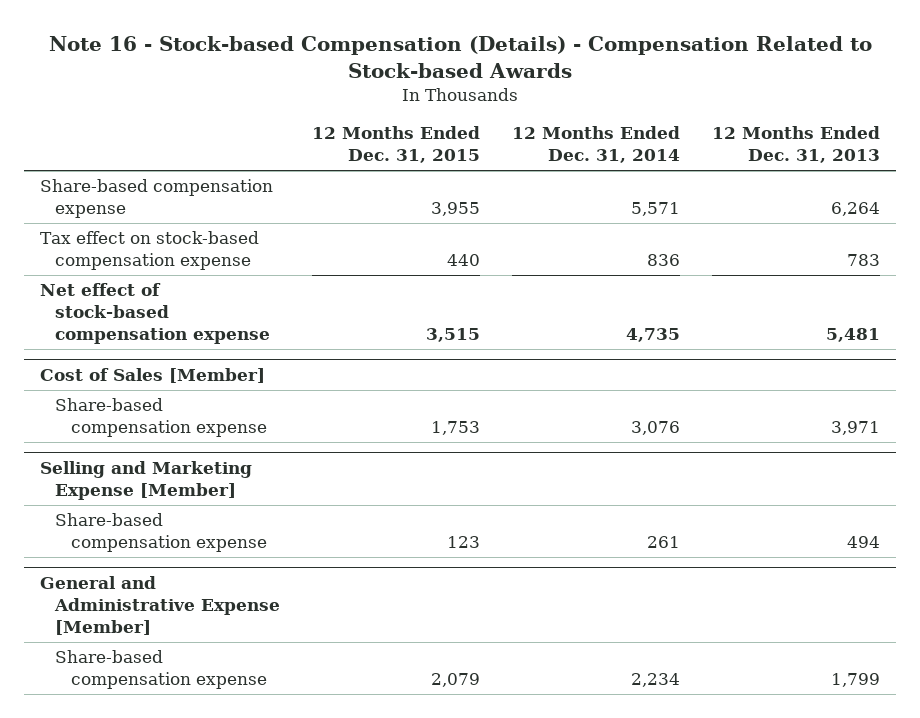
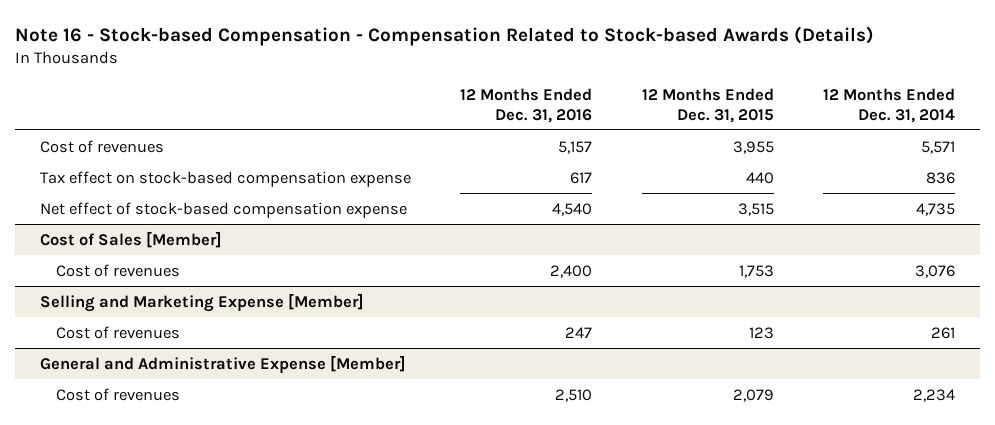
- Note 16 - Stock-based Compensation (Details) - Compensation Related to Stock-based Awards
+ Note 16 - Stock-based Compensation - Compensation Related to Stock-based Awards (Details)
- | 12 Months Ended Dec. 31, 2015 | 12 Months Ended Dec. 31, 2014 | 12 Months Ended Dec. 31, 2013
+ | 12 Months Ended Dec. 31, 2016 | 12 Months Ended Dec. 31, 2015 | 12 Months Ended Dec. 31, 2014
- Share-based compensation expense | 3,955 | 5,571 | 6,264
+ Cost of revenues | 5,157 | 3,955 | 5,571
@ Cost of Sales [Member]
- Share-based compensation expense | 1,753 | 3,076 | 3,971
+ Cost of revenues | 2,400 | 1,753 | 3,076
@ Selling and Marketing Expense [Member]
- Share-based compensation expense | 123 | 261 | 494
+ Cost of revenues | 247 | 123 | 261
@ General and Administrative Expense [Member]
- Share-based compensation expense | 2,079 | 2,234 | 1,799
+ Cost of revenues | 2,510 | 2,079 | 2,234

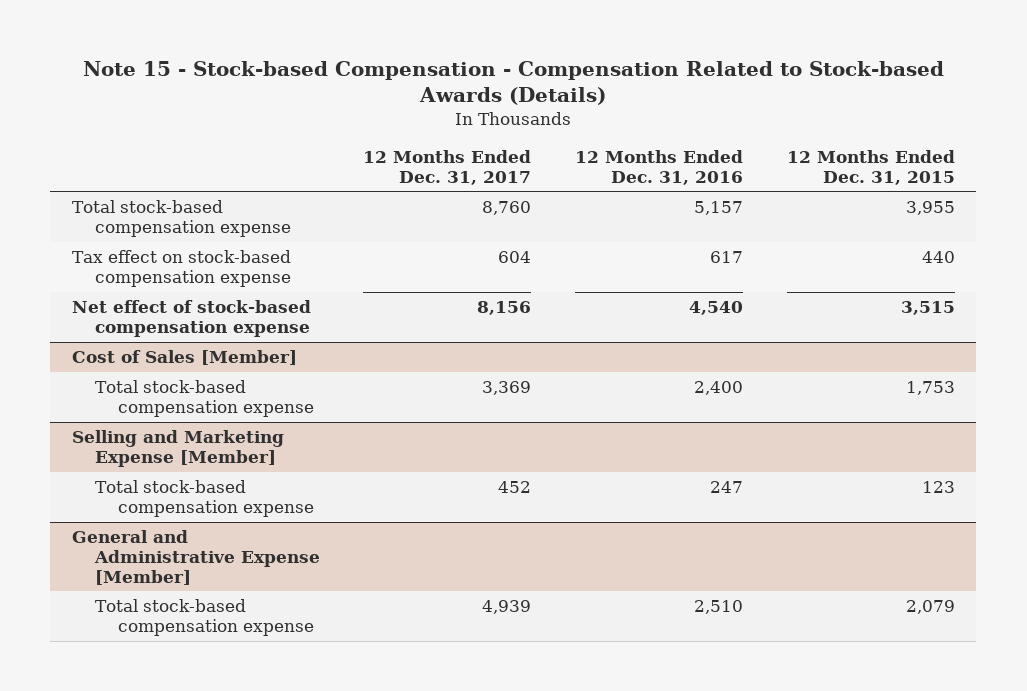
- Note 16 - Stock-based Compensation - Compensation Related to Stock-based Awards (Details)
+ Note 15 - Stock-based Compensation - Compensation Related to Stock-based Awards (Details)
- | 12 Months Ended Dec. 31, 2016 | 12 Months Ended Dec. 31, 2015 | 12 Months Ended Dec. 31, 2014
+ | 12 Months Ended Dec. 31, 2017 | 12 Months Ended Dec. 31, 2016 | 12 Months Ended Dec. 31, 2015
- Cost of revenues | 5,157 | 3,955 | 5,571
+ Total stock-based compensation expense | 8,760 | 5,157 | 3,955
@ Cost of Sales [Member]
- Cost of revenues | 2,400 | 1,753 | 3,076
+ Total stock-based compensation expense | 3,369 | 2,400 | 1,753
@ Selling and Marketing Expense [Member]
- Cost of revenues | 247 | 123 | 261
+ Total stock-based compensation expense | 452 | 247 | 123
@ General and Administrative Expense [Member]
- Cost of revenues | 2,510 | 2,079 | 2,234
+ Total stock-based compensation expense | 4,939 | 2,510 | 2,079

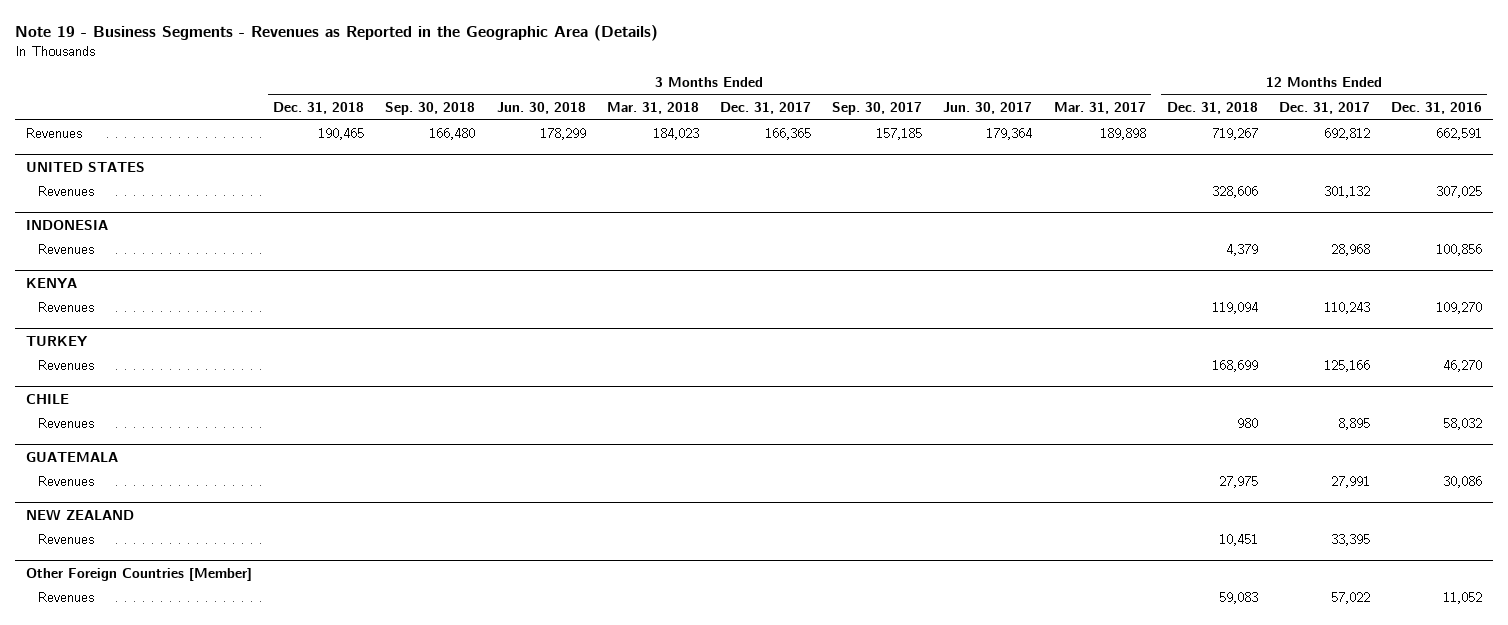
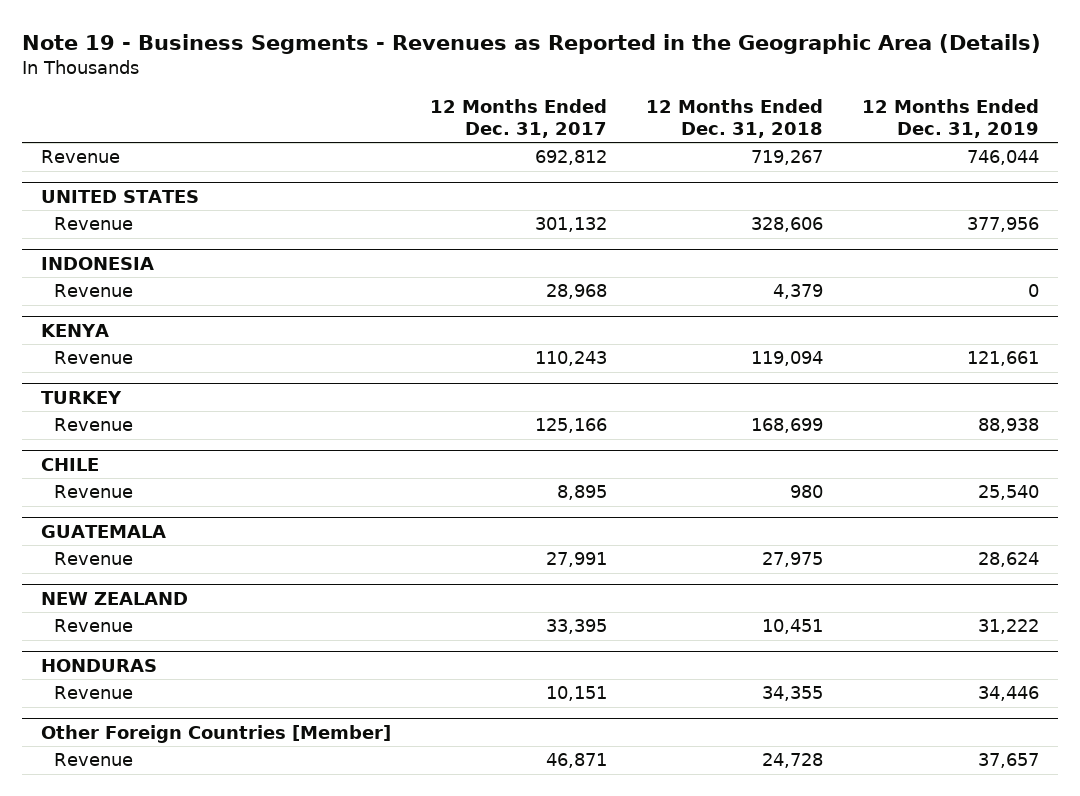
- | 3 Months Ended Dec. 31, 2018 | 3 Months Ended Sep. 30, 2018 | 3 Months Ended Jun. 30, 2018 | 3 Months Ended Mar. 31, 2018 | 3 Months Ended Dec. 31, 2017 | 3 Months Ended Sep. 30, 2017 | 3 Months Ended Jun. 30, 2017 | 3 Months Ended Mar. 31, 2017 | 12 Months Ended Dec. 31, 2018 | 12 Months Ended Dec. 31, 2017 | 12 Months Ended Dec. 31, 2016
+ | 12 Months Ended Dec. 31, 2017 | 12 Months Ended Dec. 31, 2018 | 12 Months Ended Dec. 31, 2019
- Revenues | 190,465 | 166,480 | 178,299 | 184,023 | 166,365 | 157,185 | 179,364 | 189,898 | 719,267 | 692,812 | 662,591
+ Revenue | 692,812 | 719,267 | 746,044
@ UNITED STATES
- Revenues | | | | | | | | | 328,606 | 301,132 | 307,025
+ Revenue | 301,132 | 328,606 | 377,956
@ INDONESIA
- Revenues | | | | | | | | | 4,379 | 28,968 | 100,856
+ Revenue | 28,968 | 4,379 | 0
@ KENYA
- Revenues | | | | | | | | | 119,094 | 110,243 | 109,270
+ Revenue | 110,243 | 119,094 | 121,661
@ TURKEY
- Revenues | | | | | | | | | 168,699 | 125,166 | 46,270
+ Revenue | 125,166 | 168,699 | 88,938
@ CHILE
- Revenues | | | | | | | | | 980 | 8,895 | 58,032
+ Revenue | 8,895 | 980 | 25,540
@ GUATEMALA
- Revenues | | | | | | | | | 27,975 | 27,991 | 30,086
+ Revenue | 27,991 | 27,975 | 28,624
@ NEW ZEALAND
- Revenues | | | | | | | | | 10,451 | 33,395 |
+ Revenue | 33,395 | 10,451 | 31,222
+ HONDURAS
+ Revenue | 10,151 | 34,355 | 34,446
@ Other Foreign Countries [Member]
- Revenues | | | | | | | | | 59,083 | 57,022 | 11,052
+ Revenue | 46,871 | 24,728 | 37,657

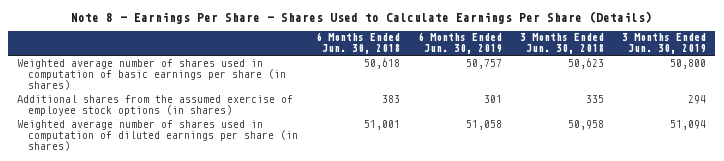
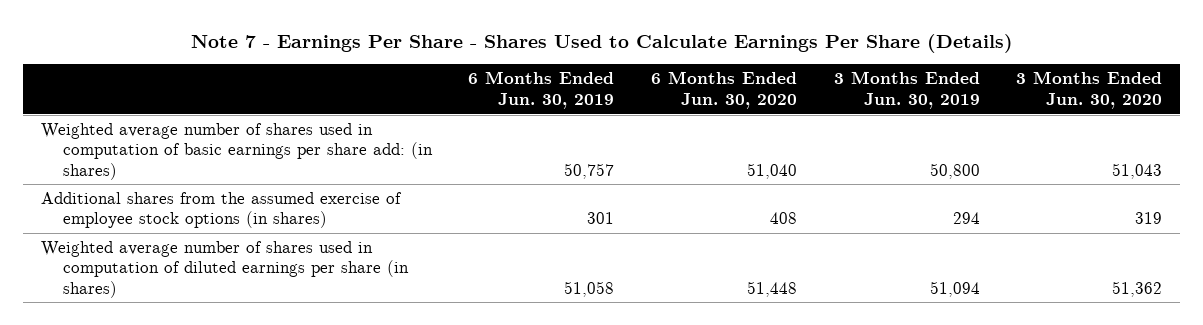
- Note 8 - Earnings Per Share - Shares Used to Calculate Earnings Per Share (Details)
+ Note 7 - Earnings Per Share - Shares Used to Calculate Earnings Per Share (Details)
- | 6 Months Ended Jun. 30, 2018 | 6 Months Ended Jun. 30, 2019 | 3 Months Ended Jun. 30, 2018 | 3 Months Ended Jun. 30, 2019
+ | 6 Months Ended Jun. 30, 2019 | 6 Months Ended Jun. 30, 2020 | 3 Months Ended Jun. 30, 2019 | 3 Months Ended Jun. 30, 2020
- Weighted average number of shares used in computation of basic earnings per share (in shares) | 50,618 | 50,757 | 50,623 | 50,800
+ Weighted average number of shares used in computation of basic earnings per share add: (in shares) | 50,757 | 51,040 | 50,800 | 51,043

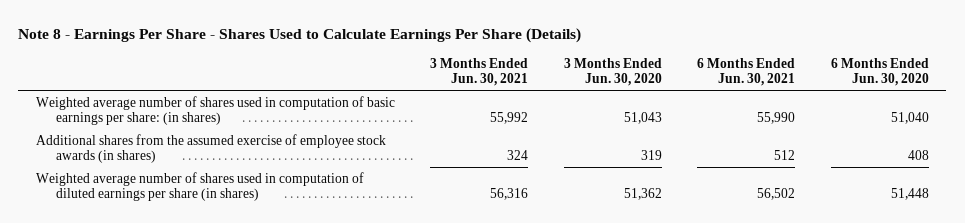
- Note 7 - Earnings Per Share - Shares Used to Calculate Earnings Per Share (Details)
+ Note 8 - Earnings Per Share - Shares Used to Calculate Earnings Per Share (Details)
- | 6 Months Ended Jun. 30, 2019 | 6 Months Ended Jun. 30, 2020 | 3 Months Ended Jun. 30, 2019 | 3 Months Ended Jun. 30, 2020
+ | 3 Months Ended Jun. 30, 2021 | 3 Months Ended Jun. 30, 2020 | 6 Months Ended Jun. 30, 2021 | 6 Months Ended Jun. 30, 2020
- Weighted average number of shares used in computation of basic earnings per share add: (in shares) | 50,757 | 51,040 | 50,800 | 51,043
- Additional shares from the assumed exercise of employee stock options (in shares) | 301 | 408 | 294 | 319
+ Weighted average number of shares used in computation of basic earnings per share: (in shares) | 55,992 | 51,043 | 55,990 | 51,040
+ Additional shares from the assumed exercise of employee stock awards (in shares) | 324 | 319 | 512 | 408

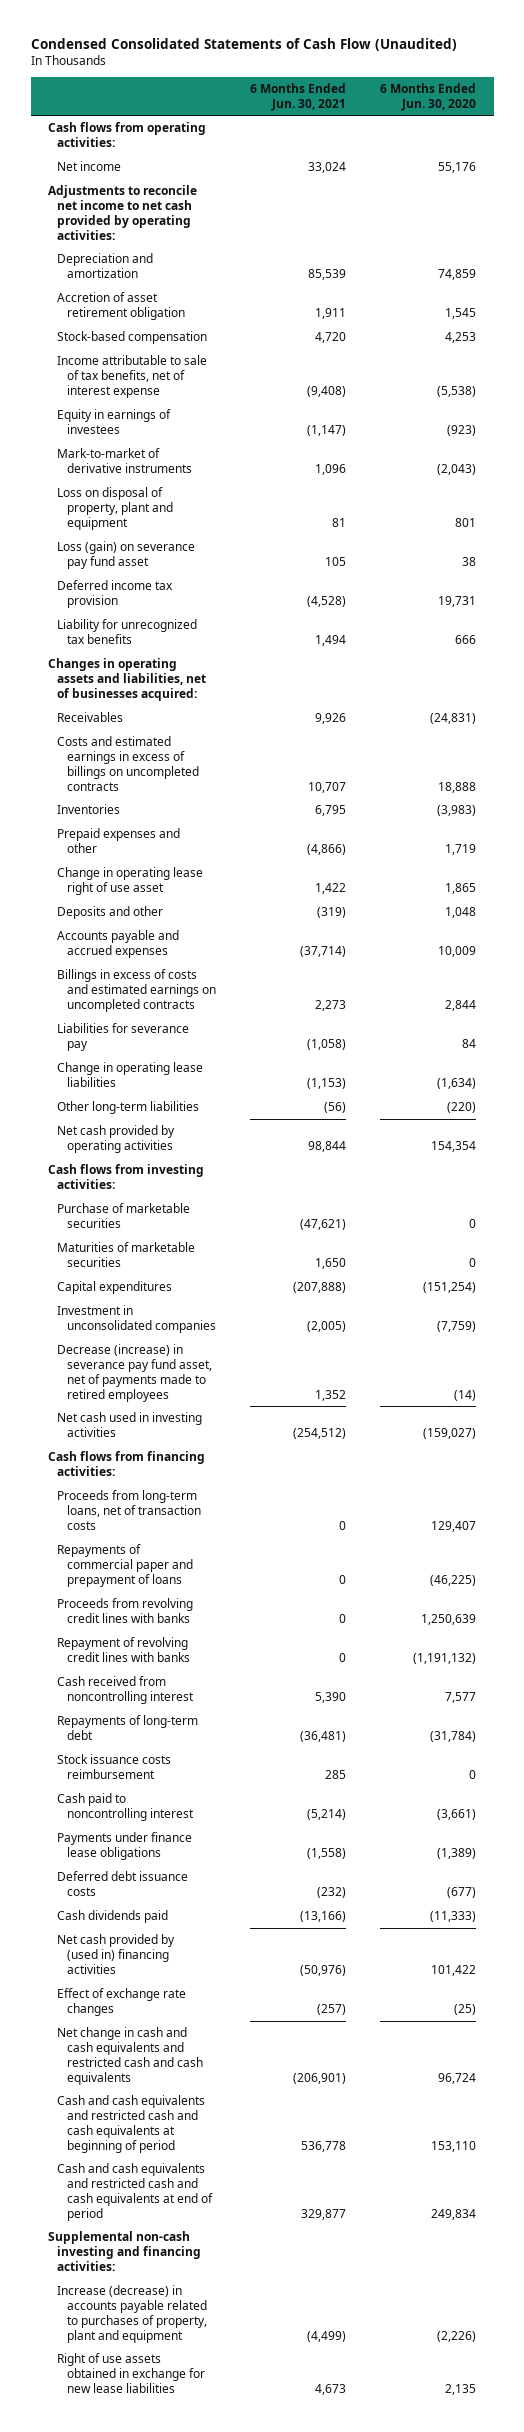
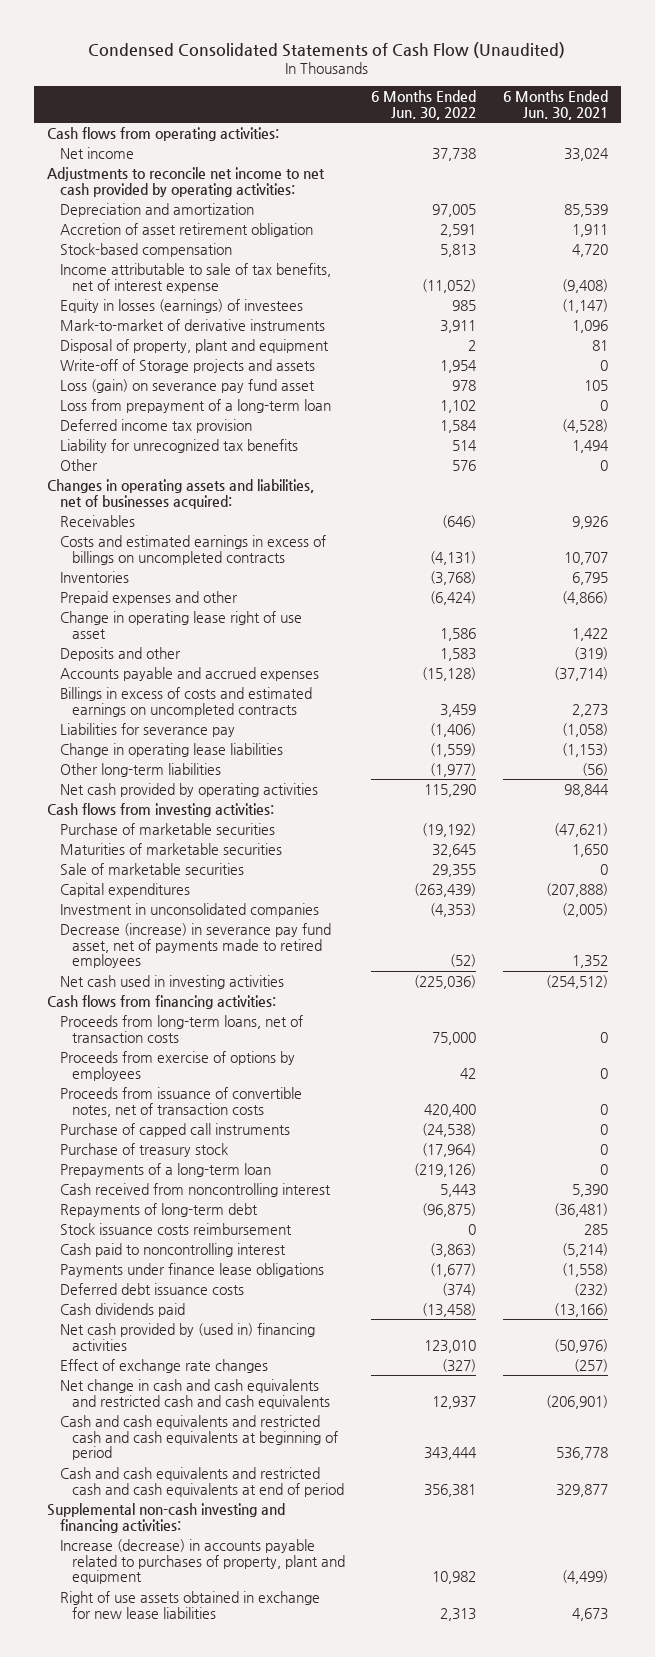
- | 6 Months Ended Jun. 30, 2021 | 6 Months Ended Jun. 30, 2020
+ | 6 Months Ended Jun. 30, 2022 | 6 Months Ended Jun. 30, 2021
- Equity in earnings of investees | (1,147) | (923)
+ Equity in losses (earnings) of investees | 985 | (1,147)
- Loss on disposal of property, plant and equipment | 81 | 801
+ Disposal of property, plant and equipment | 2 | 81
+ Write-off of Storage projects and assets | 1,954 | 0
+ Loss from prepayment of a long-term loan | 1,102 | 0
+ Other | 576 | 0
+ Sale of marketable securities | 29,355 | 0
- Repayments of commercial paper and prepayment of loans | 0 | (46,225)
- Proceeds from revolving credit lines with banks | 0 | 1,250,639
- Repayment of revolving credit lines with banks | 0 | (1,191,132)
+ Proceeds from exercise of options by employees | 42 | 0
+ Proceeds from issuance of convertible notes, net of transaction costs | 420,400 | 0
+ Purchase of capped call instruments | (24,538) | 0
+ Purchase of treasury stock | (17,964) | 0
+ Prepayments of a long-term loan | (219,126) | 0

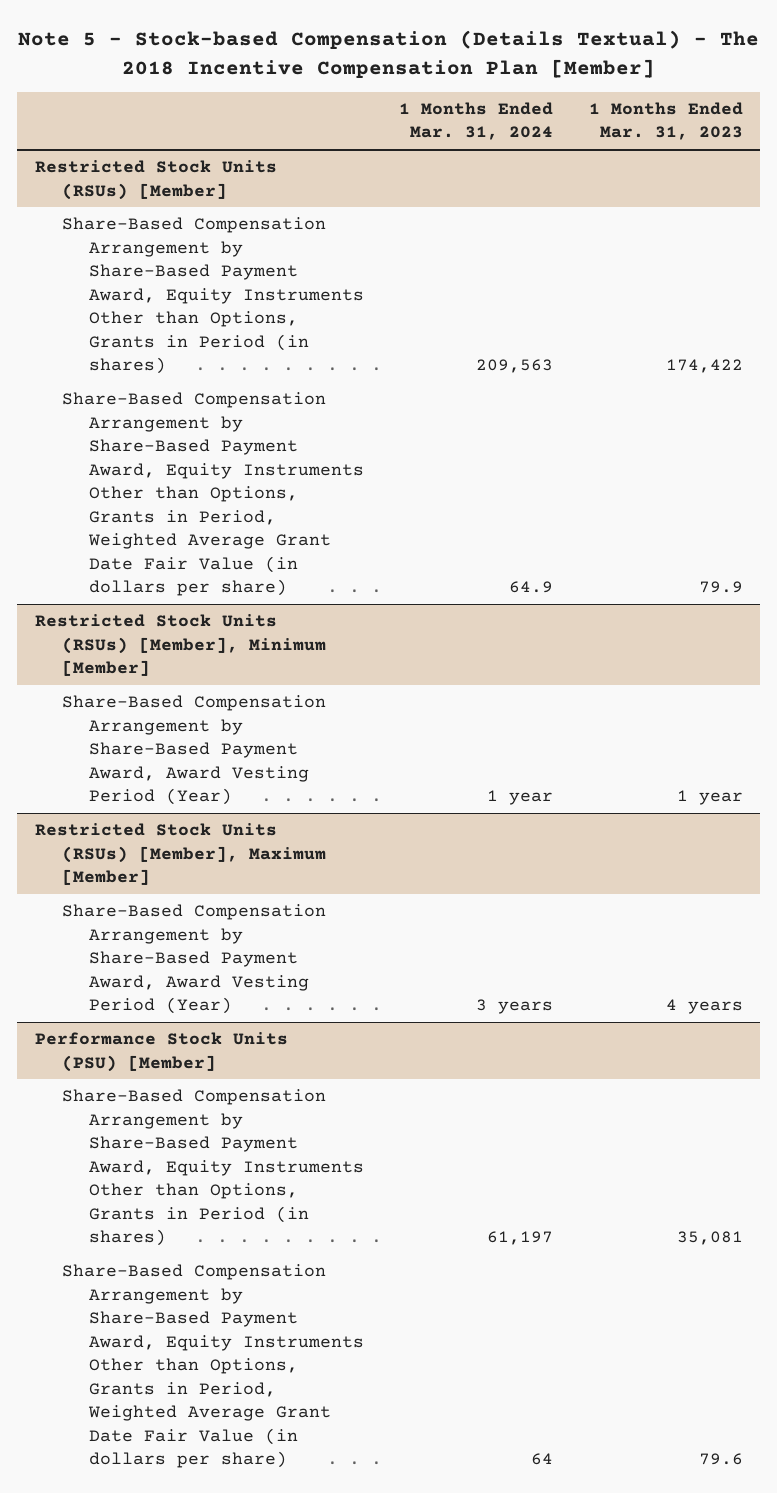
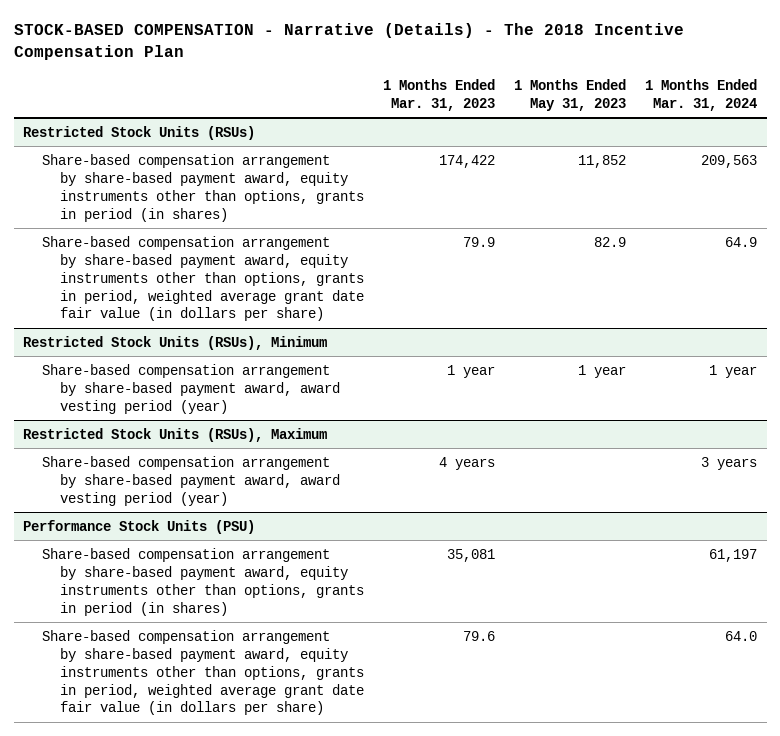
- Note 5 - Stock-based Compensation (Details Textual) - The 2018 Incentive Compensation Plan [Member]
+ STOCK-BASED COMPENSATION - Narrative (Details) - The 2018 Incentive Compensation Plan
- | 1 Months Ended Mar. 31, 2024 | 1 Months Ended Mar. 31, 2023
+ | 1 Months Ended Mar. 31, 2023 | 1 Months Ended May 31, 2023 | 1 Months Ended Mar. 31, 2024
- Restricted Stock Units (RSUs) [Member]
- Share-Based Compensation Arrangement by Share-Based Payment Award, Equity Instruments Other than Options, Grants in Period (in shares) | 209,563 | 174,422
- Share-Based Compensation Arrangement by Share-Based Payment Award, Equity Instruments Other than Options, Grants in Period, Weighted Average Grant Date Fair Value (in dollars per share) | 64.9 | 79.9
- Restricted Stock Units (RSUs) [Member], Minimum [Member]
- Share-Based Compensation Arrangement by Share-Based Payment Award, Award Vesting Period (Year) | 1 year | 1 year
- Restricted Stock Units (RSUs) [Member], Maximum [Member]
- Share-Based Compensation Arrangement by Share-Based Payment Award, Award Vesting Period (Year) | 3 years | 4 years
- Performance Stock Units (PSU) [Member]
- Share-Based Compensation Arrangement by Share-Based Payment Award, Equity Instruments Other than Options, Grants in Period (in shares) | 61,197 | 35,081
- Share-Based Compensation Arrangement by Share-Based Payment Award, Equity Instruments Other than Options, Grants in Period, Weighted Average Grant Date Fair Value (in dollars per share) | 64 | 79.6
+ Restricted Stock Units (RSUs)
+ Share-based compensation arrangement by share-based payment award, equity instruments other than options, grants in period (in shares) | 174,422 | 11,852 | 209,563
+ Share-based compensation arrangement by share-based payment award, equity instruments other than options, grants in period, weighted average grant date fair value (in dollars per share) | 79.9 | 82.9 | 64.9
+ Restricted Stock Units (RSUs), Minimum
+ Share-based compensation arrangement by share-based payment award, award vesting period (year) | 1 year | 1 year | 1 year
+ Restricted Stock Units (RSUs), Maximum
+ Share-based compensation arrangement by share-based payment award, award vesting period (year) | 4 years | | 3 years
+ Performance Stock Units (PSU)
+ Share-based compensation arrangement by share-based payment award, equity instruments other than options, grants in period (in shares) | 35,081 | | 61,197
+ Share-based compensation arrangement by share-based payment award, equity instruments other than options, grants in period, weighted average grant date fair value (in dollars per share) | 79.6 | | 64.0

